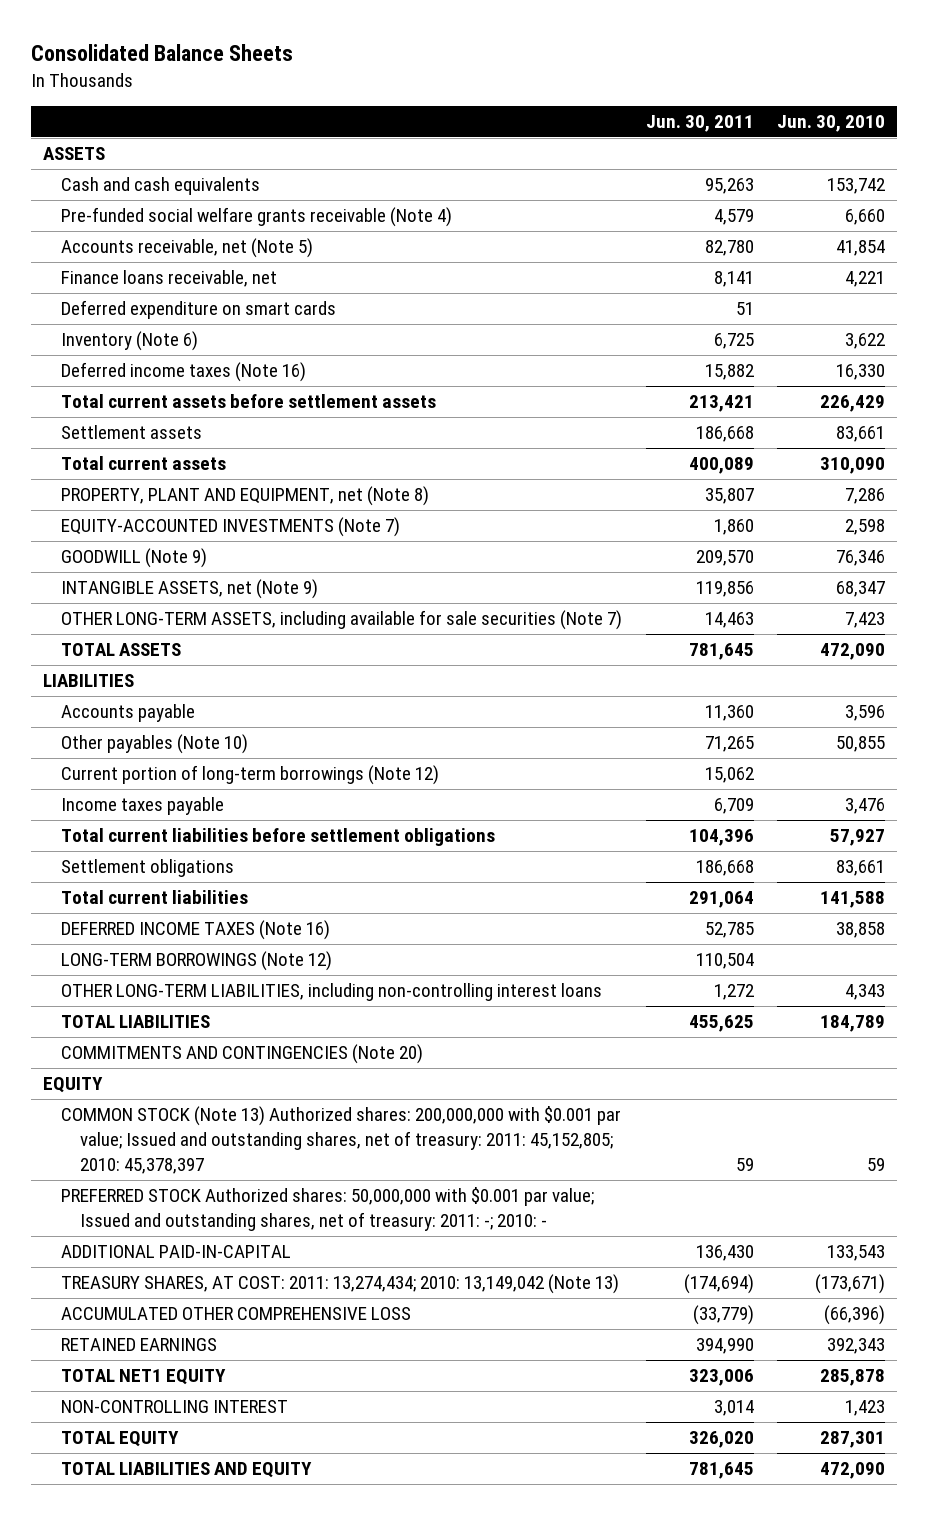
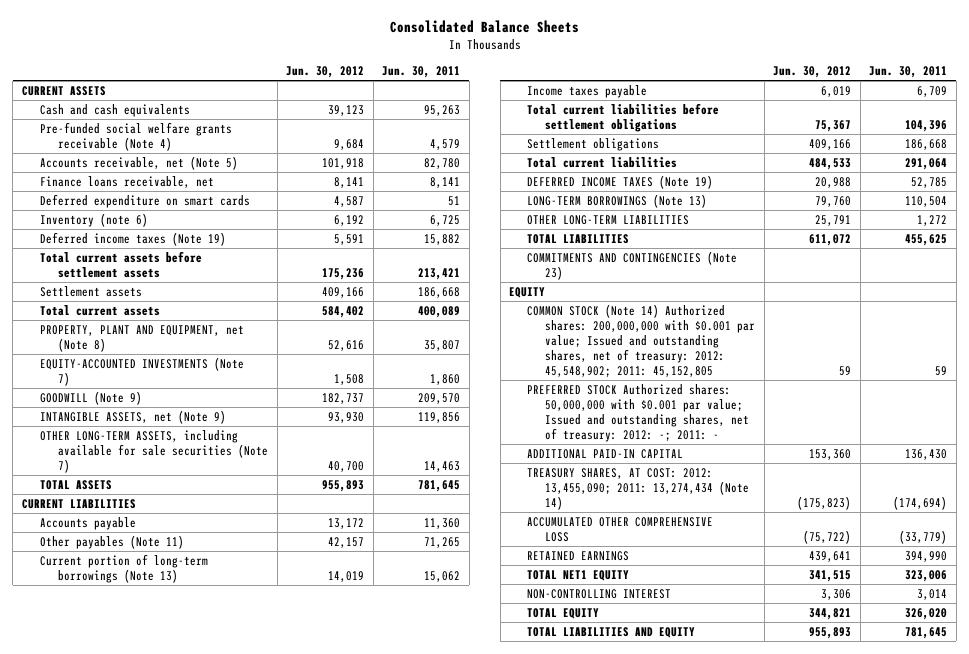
- | Jun. 30, 2011 | Jun. 30, 2010
+ | Jun. 30, 2012 | Jun. 30, 2011
- ASSETS
+ CURRENT ASSETS
- Inventory (Note 6) | 6,725 | 3,622
- Deferred income taxes (Note 16) | 15,882 | 16,330
+ Inventory (note 6) | 6,192 | 6,725
+ Deferred income taxes (Note 19) | 5,591 | 15,882
- LIABILITIES
+ CURRENT LIABILITIES
- Other payables (Note 10) | 71,265 | 50,855
- Current portion of long-term borrowings (Note 12) | 15,062 |
+ Other payables (Note 11) | 42,157 | 71,265
+ Current portion of long-term borrowings (Note 13) | 14,019 | 15,062
- DEFERRED INCOME TAXES (Note 16) | 52,785 | 38,858
- LONG-TERM BORROWINGS (Note 12) | 110,504 |
- OTHER LONG-TERM LIABILITIES, including non-controlling interest loans | 1,272 | 4,343
+ DEFERRED INCOME TAXES (Note 19) | 20,988 | 52,785
+ LONG-TERM BORROWINGS (Note 13) | 79,760 | 110,504
+ OTHER LONG-TERM LIABILITIES | 25,791 | 1,272
- COMMITMENTS AND CONTINGENCIES (Note 20)
+ COMMITMENTS AND CONTINGENCIES (Note 23)
- COMMON STOCK (Note 13) Authorized shares: 200,000,000 with $0.001 par value; Issued and outstanding shares, net of treasury: 2011: 45,152,805; 2010: 45,378,397 | 59 | 59
- PREFERRED STOCK Authorized shares: 50,000,000 with $0.001 par value; Issued and outstanding shares, net of treasury: 2011: -; 2010: -
- ADDITIONAL PAID-IN-CAPITAL | 136,430 | 133,543
- TREASURY SHARES, AT COST: 2011: 13,274,434; 2010: 13,149,042 (Note 13) | (174,694) | (173,671)
+ COMMON STOCK (Note 14) Authorized shares: 200,000,000 with $0.001 par value; Issued and outstanding shares, net of treasury: 2012: 45,548,902; 2011: 45,152,805 | 59 | 59
+ PREFERRED STOCK Authorized shares: 50,000,000 with $0.001 par value; Issued and outstanding shares, net of treasury: 2012: -; 2011: -
+ ADDITIONAL PAID-IN CAPITAL | 153,360 | 136,430
+ TREASURY SHARES, AT COST: 2012: 13,455,090; 2011: 13,274,434 (Note 14) | (175,823) | (174,694)

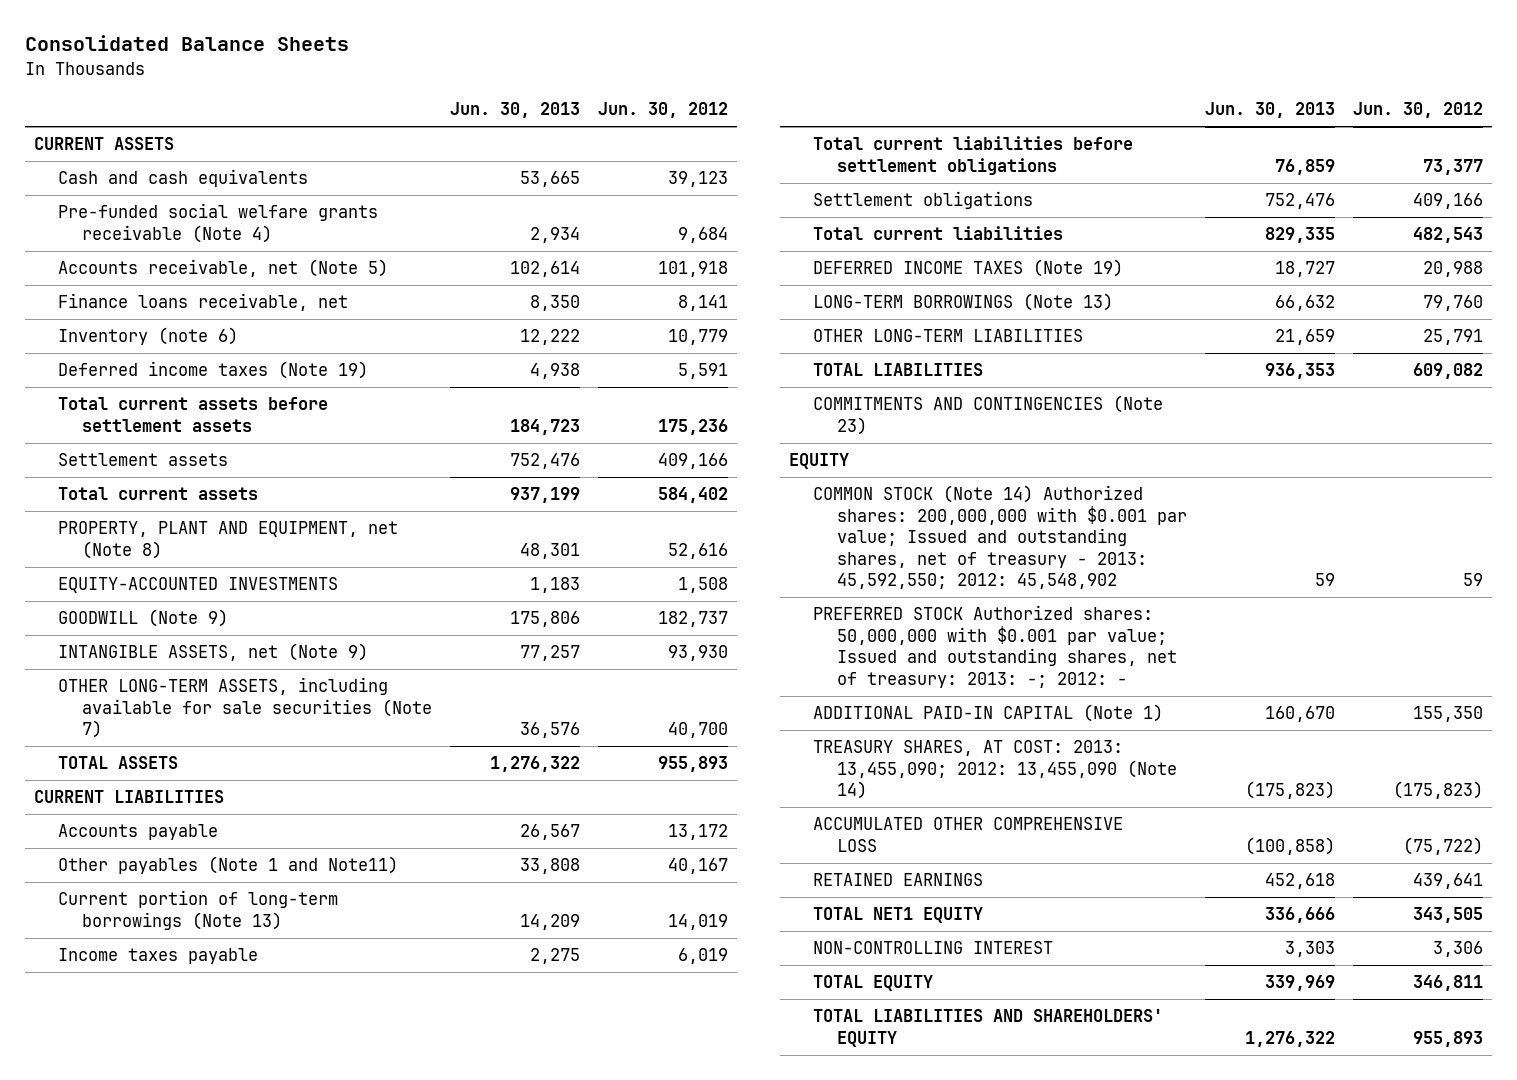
- | Jun. 30, 2012 | Jun. 30, 2011
+ | Jun. 30, 2013 | Jun. 30, 2012
- Deferred expenditure on smart cards | 4,587 | 51
- Inventory (note 6) | 6,192 | 6,725
+ Inventory (note 6) | 12,222 | 10,779
- EQUITY-ACCOUNTED INVESTMENTS (Note 7) | 1,508 | 1,860
+ EQUITY-ACCOUNTED INVESTMENTS | 1,183 | 1,508
- Other payables (Note 11) | 42,157 | 71,265
+ Other payables (Note 1 and Note11) | 33,808 | 40,167
- Total current liabilities before settlement obligations | 75,367 | 104,396
+ Total current liabilities before settlement obligations | 76,859 | 73,377
- Total current liabilities | 484,533 | 291,064
+ Total current liabilities | 829,335 | 482,543
- TOTAL LIABILITIES | 611,072 | 455,625
+ TOTAL LIABILITIES | 936,353 | 609,082
- COMMON STOCK (Note 14) Authorized shares: 200,000,000 with $0.001 par value; Issued and outstanding shares, net of treasury: 2012: 45,548,902; 2011: 45,152,805 | 59 | 59
- PREFERRED STOCK Authorized shares: 50,000,000 with $0.001 par value; Issued and outstanding shares, net of treasury: 2012: -; 2011: -
- ADDITIONAL PAID-IN CAPITAL | 153,360 | 136,430
- TREASURY SHARES, AT COST: 2012: 13,455,090; 2011: 13,274,434 (Note 14) | (175,823) | (174,694)
+ COMMON STOCK (Note 14) Authorized shares: 200,000,000 with $0.001 par value; Issued and outstanding shares, net of treasury - 2013: 45,592,550; 2012: 45,548,902 | 59 | 59
+ PREFERRED STOCK Authorized shares: 50,000,000 with $0.001 par value; Issued and outstanding shares, net of treasury: 2013: -; 2012: -
+ ADDITIONAL PAID-IN CAPITAL (Note 1) | 160,670 | 155,350
+ TREASURY SHARES, AT COST: 2013: 13,455,090; 2012: 13,455,090 (Note 14) | (175,823) | (175,823)
- TOTAL NET1 EQUITY | 341,515 | 323,006
+ TOTAL NET1 EQUITY | 336,666 | 343,505
- TOTAL EQUITY | 344,821 | 326,020
- TOTAL LIABILITIES AND EQUITY | 955,893 | 781,645
+ TOTAL EQUITY | 339,969 | 346,811
+ TOTAL LIABILITIES AND SHAREHOLDERS' EQUITY | 1,276,322 | 955,893

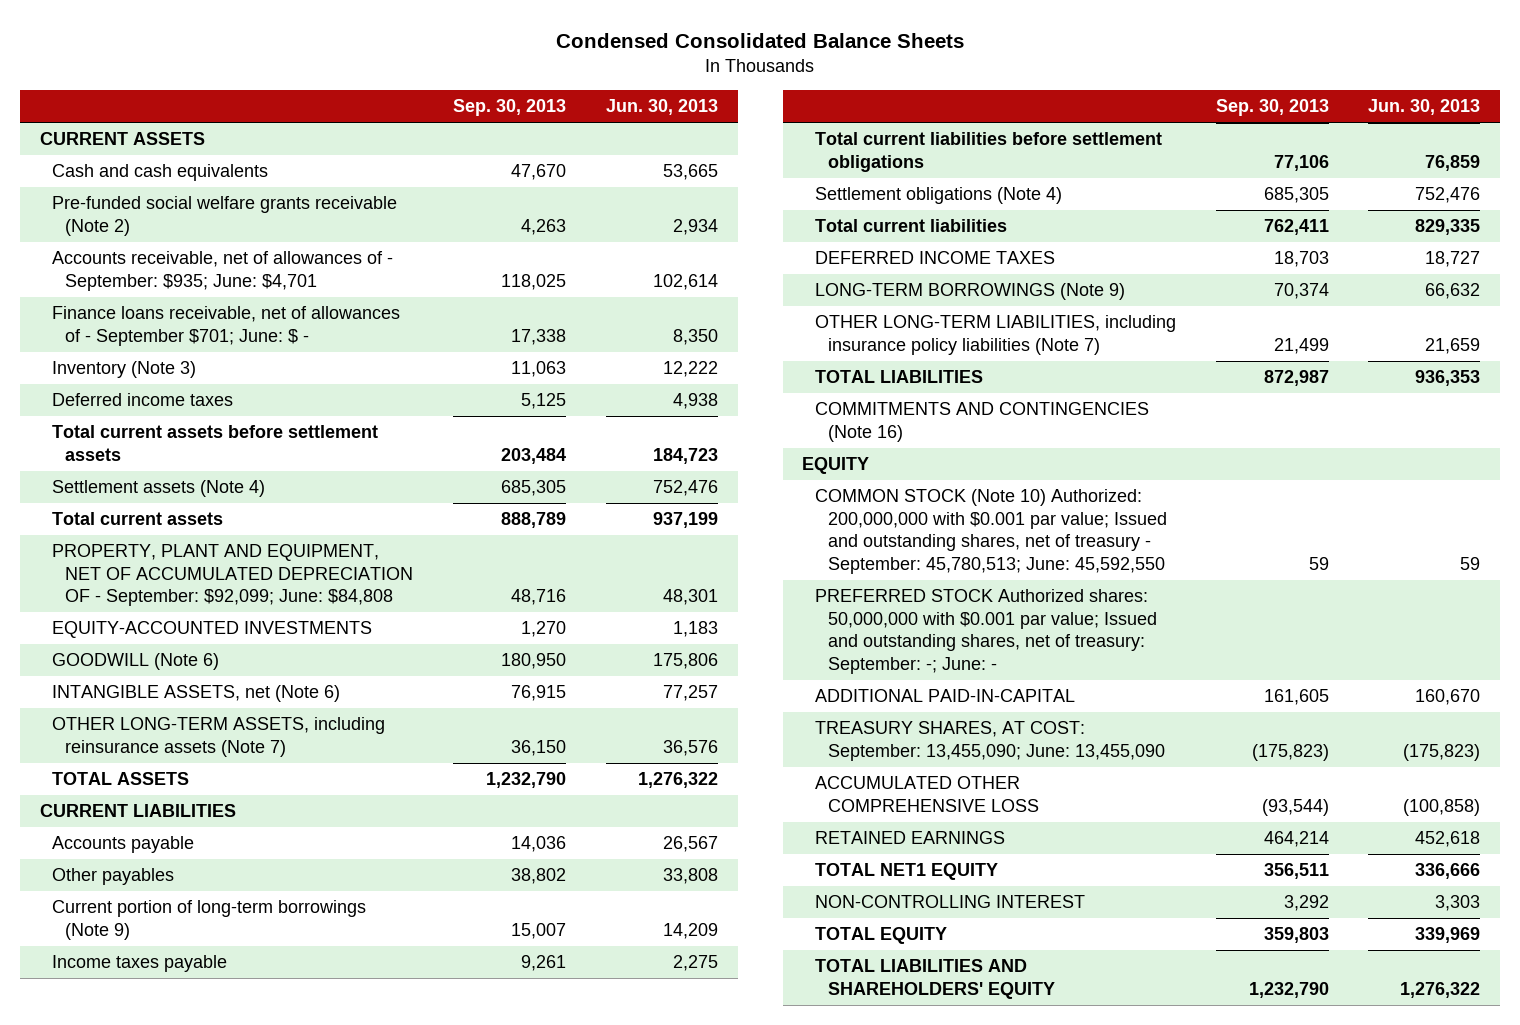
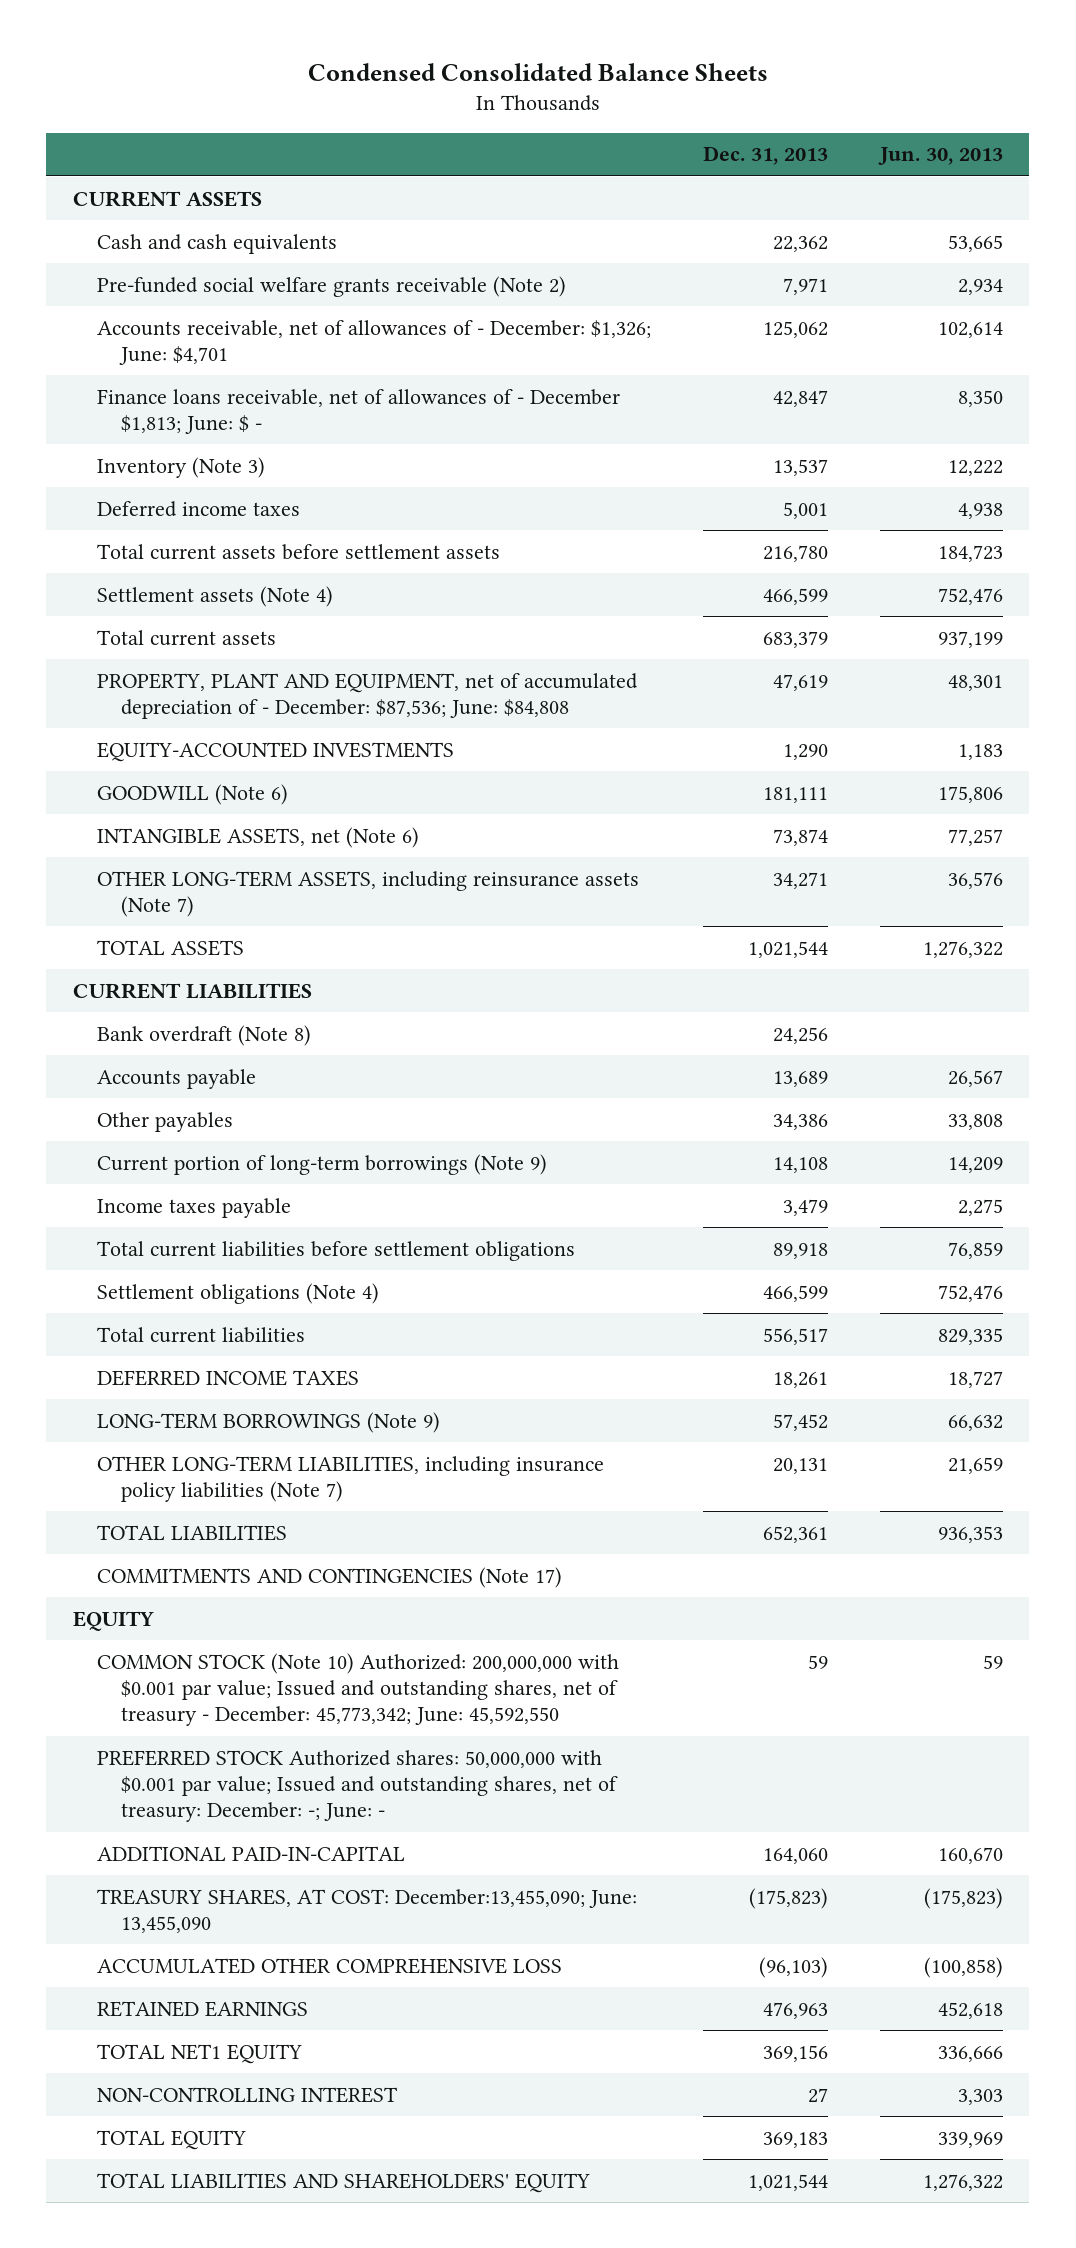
- | Sep. 30, 2013 | Jun. 30, 2013
+ | Dec. 31, 2013 | Jun. 30, 2013
- Accounts receivable, net of allowances of - September: $935; June: $4,701 | 118,025 | 102,614
- Finance loans receivable, net of allowances of - September $701; June: $ - | 17,338 | 8,350
+ Accounts receivable, net of allowances of - December: $1,326; June: $4,701 | 125,062 | 102,614
+ Finance loans receivable, net of allowances of - December $1,813; June: $ - | 42,847 | 8,350
- PROPERTY, PLANT AND EQUIPMENT, NET OF ACCUMULATED DEPRECIATION OF - September: $92,099; June: $84,808 | 48,716 | 48,301
+ PROPERTY, PLANT AND EQUIPMENT, net of accumulated depreciation of - December: $87,536; June: $84,808 | 47,619 | 48,301
+ Bank overdraft (Note 8) | 24,256 |
- COMMITMENTS AND CONTINGENCIES (Note 16)
+ COMMITMENTS AND CONTINGENCIES (Note 17)
- COMMON STOCK (Note 10) Authorized: 200,000,000 with $0.001 par value; Issued and outstanding shares, net of treasury - September: 45,780,513; June: 45,592,550 | 59 | 59
- PREFERRED STOCK Authorized shares: 50,000,000 with $0.001 par value; Issued and outstanding shares, net of treasury: September: -; June: -
+ COMMON STOCK (Note 10) Authorized: 200,000,000 with $0.001 par value; Issued and outstanding shares, net of treasury - December: 45,773,342; June: 45,592,550 | 59 | 59
+ PREFERRED STOCK Authorized shares: 50,000,000 with $0.001 par value; Issued and outstanding shares, net of treasury: December: -; June: -
- TREASURY SHARES, AT COST: September: 13,455,090; June: 13,455,090 | (175,823) | (175,823)
+ TREASURY SHARES, AT COST: December:13,455,090; June: 13,455,090 | (175,823) | (175,823)

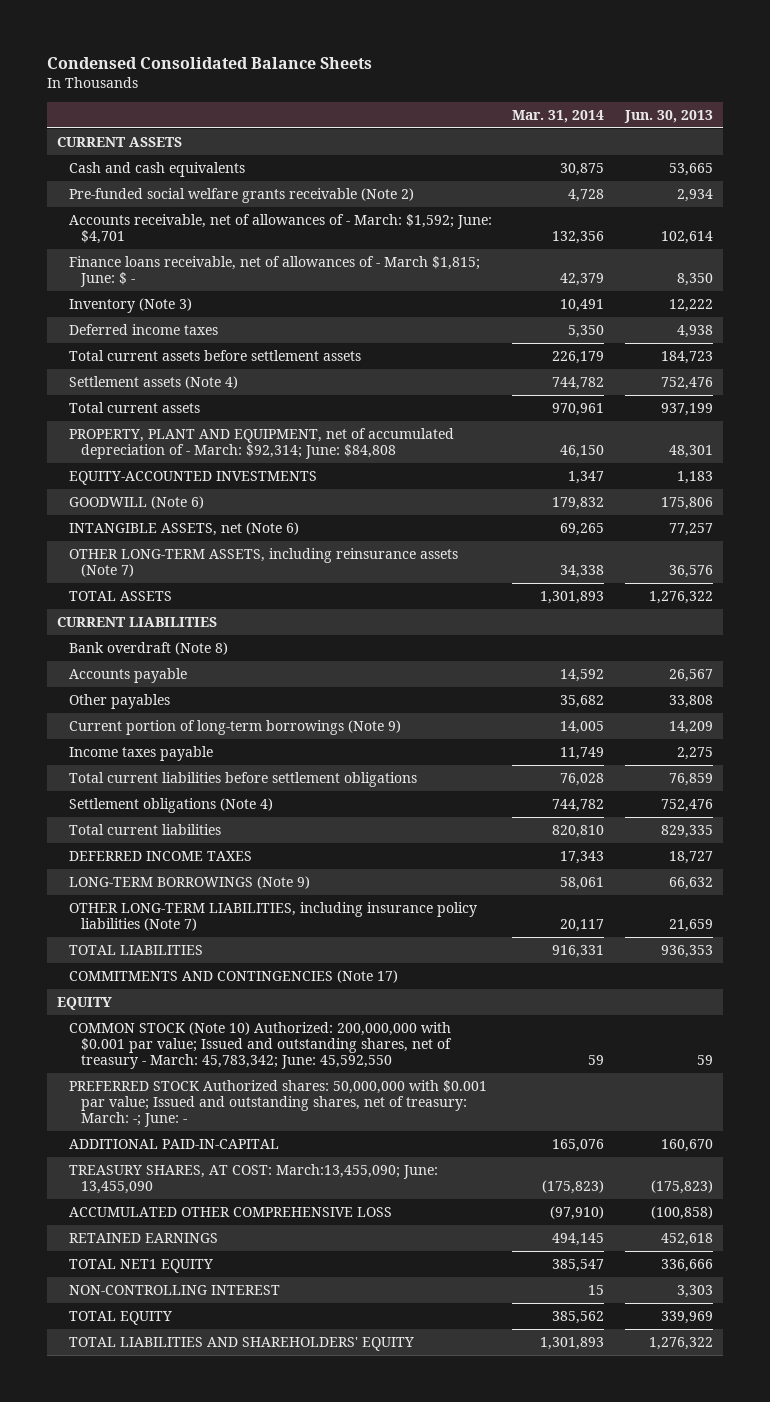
- | Dec. 31, 2013 | Jun. 30, 2013
+ | Mar. 31, 2014 | Jun. 30, 2013
- Accounts receivable, net of allowances of - December: $1,326; June: $4,701 | 125,062 | 102,614
- Finance loans receivable, net of allowances of - December $1,813; June: $ - | 42,847 | 8,350
+ Accounts receivable, net of allowances of - March: $1,592; June: $4,701 | 132,356 | 102,614
+ Finance loans receivable, net of allowances of - March $1,815; June: $ - | 42,379 | 8,350
- PROPERTY, PLANT AND EQUIPMENT, net of accumulated depreciation of - December: $87,536; June: $84,808 | 47,619 | 48,301
+ PROPERTY, PLANT AND EQUIPMENT, net of accumulated depreciation of - March: $92,314; June: $84,808 | 46,150 | 48,301
- COMMON STOCK (Note 10) Authorized: 200,000,000 with $0.001 par value; Issued and outstanding shares, net of treasury - December: 45,773,342; June: 45,592,550 | 59 | 59
- PREFERRED STOCK Authorized shares: 50,000,000 with $0.001 par value; Issued and outstanding shares, net of treasury: December: -; June: -
+ COMMON STOCK (Note 10) Authorized: 200,000,000 with $0.001 par value; Issued and outstanding shares, net of treasury - March: 45,783,342; June: 45,592,550 | 59 | 59
+ PREFERRED STOCK Authorized shares: 50,000,000 with $0.001 par value; Issued and outstanding shares, net of treasury: March: -; June: -
- TREASURY SHARES, AT COST: December:13,455,090; June: 13,455,090 | (175,823) | (175,823)
+ TREASURY SHARES, AT COST: March:13,455,090; June: 13,455,090 | (175,823) | (175,823)

